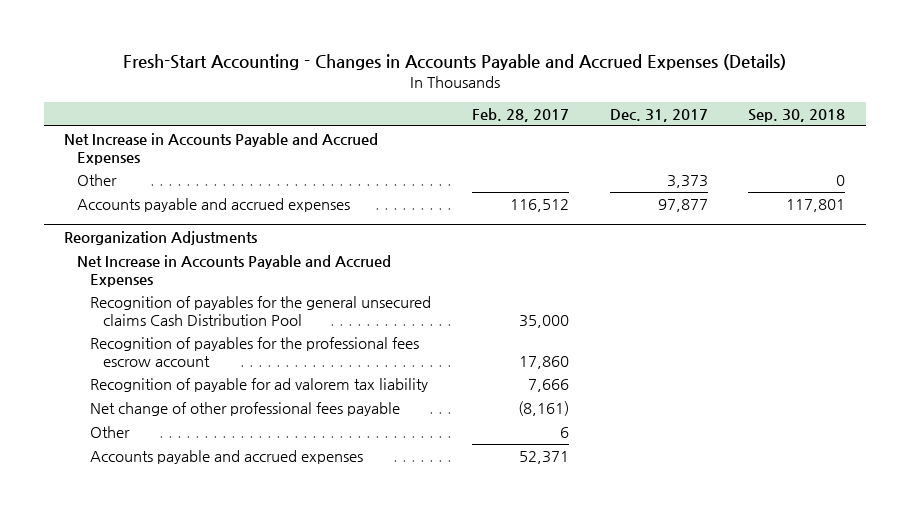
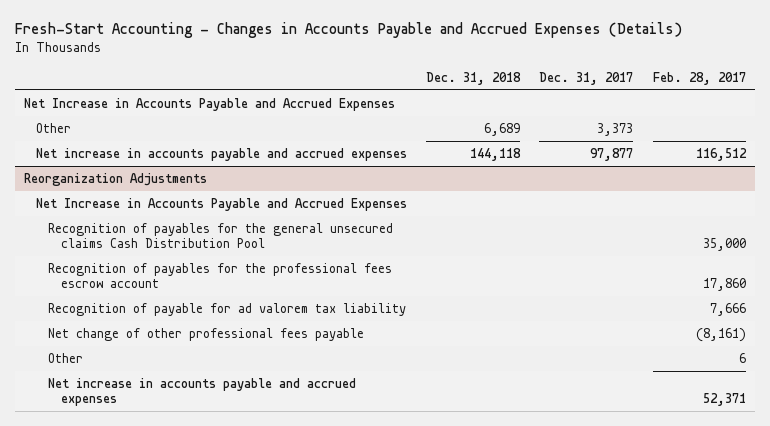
- | Feb. 28, 2017 | Dec. 31, 2017 | Sep. 30, 2018
+ | Dec. 31, 2018 | Dec. 31, 2017 | Feb. 28, 2017
- Accounts payable and accrued expenses | 116,512 | 97,877 | 117,801
+ Net increase in accounts payable and accrued expenses | 144,118 | 97,877 | 116,512
@ Reorganization Adjustments
- Accounts payable and accrued expenses | 52,371 | |
+ Net increase in accounts payable and accrued expenses | | | 52,371

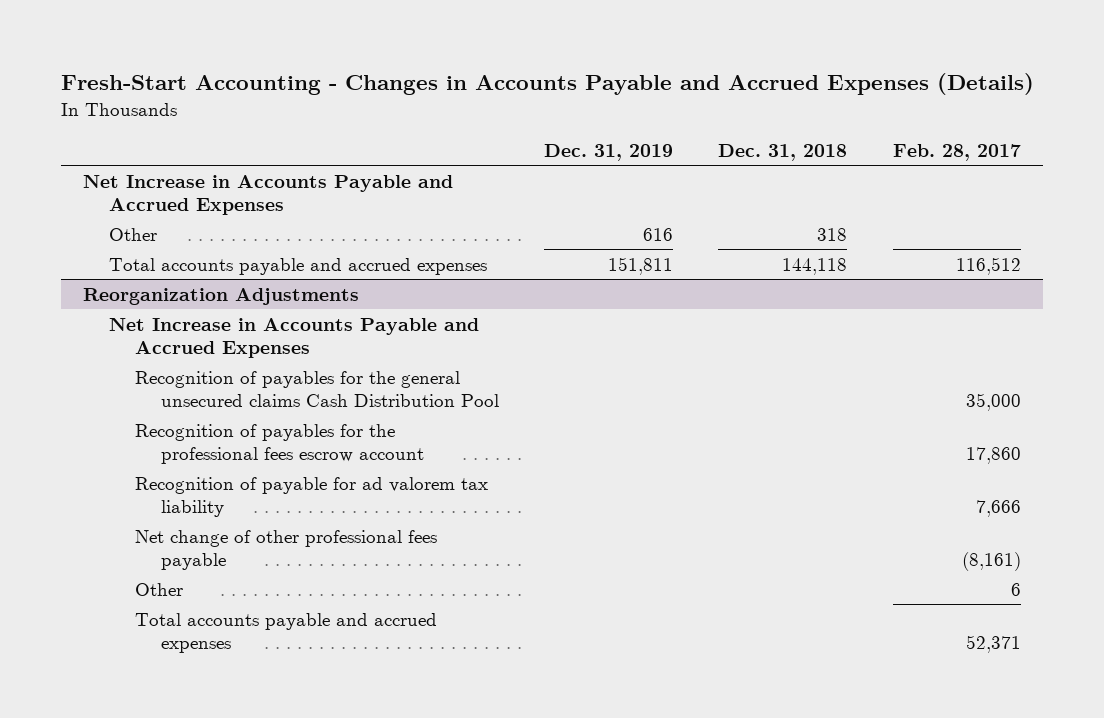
- | Dec. 31, 2018 | Dec. 31, 2017 | Feb. 28, 2017
+ | Dec. 31, 2019 | Dec. 31, 2018 | Feb. 28, 2017
- Other | 6,689 | 3,373 |
- Net increase in accounts payable and accrued expenses | 144,118 | 97,877 | 116,512
+ Other | 616 | 318 |
+ Total accounts payable and accrued expenses | 151,811 | 144,118 | 116,512
@ Reorganization Adjustments
- Net increase in accounts payable and accrued expenses | | | 52,371
+ Total accounts payable and accrued expenses | | | 52,371

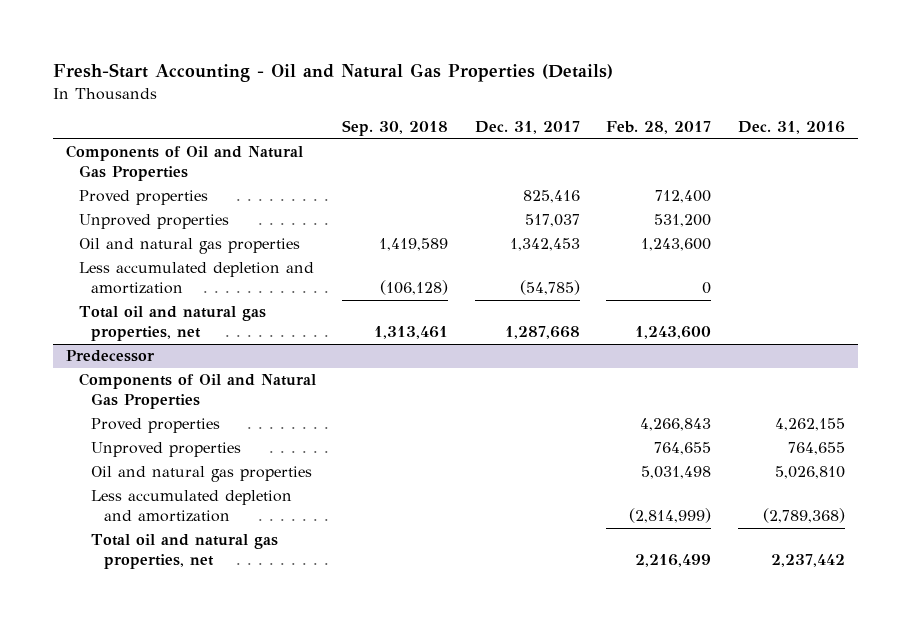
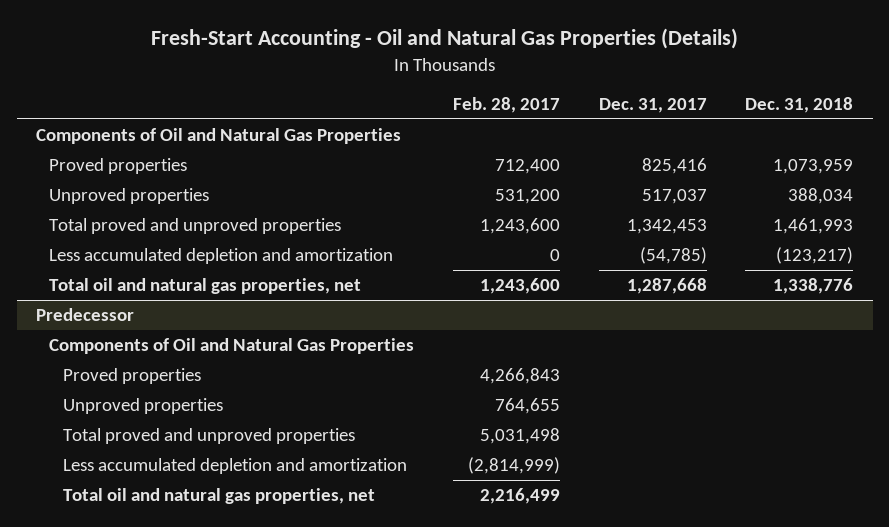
- | Sep. 30, 2018 | Dec. 31, 2017 | Feb. 28, 2017 | Dec. 31, 2016
+ | Feb. 28, 2017 | Dec. 31, 2017 | Dec. 31, 2018
- Oil and natural gas properties | 1,419,589 | 1,342,453 | 1,243,600 |
+ Total proved and unproved properties | 1,243,600 | 1,342,453 | 1,461,993
@ Predecessor
- Oil and natural gas properties | | | 5,031,498 | 5,026,810
+ Total proved and unproved properties | 5,031,498 | |

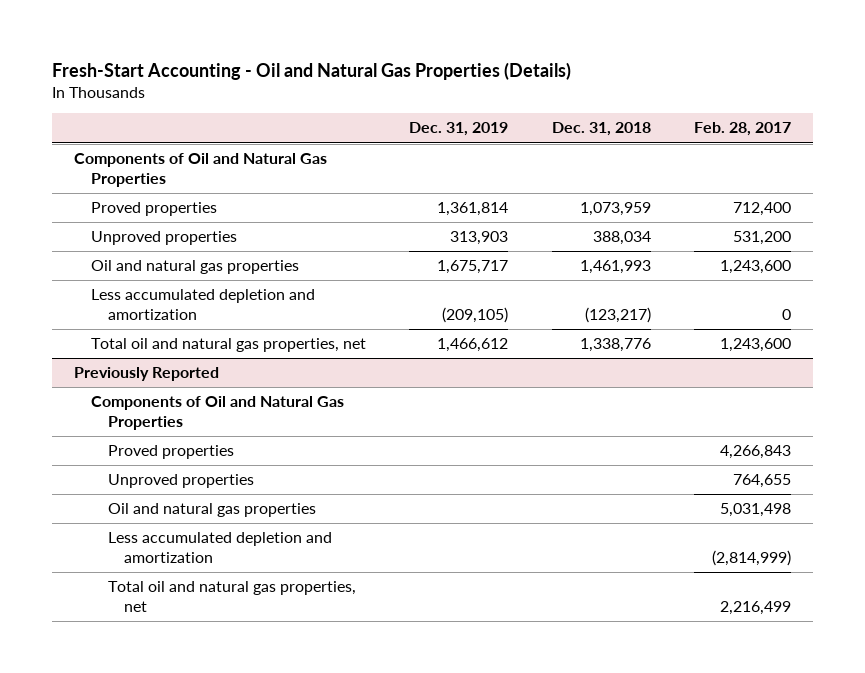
- | Feb. 28, 2017 | Dec. 31, 2017 | Dec. 31, 2018
+ | Dec. 31, 2019 | Dec. 31, 2018 | Feb. 28, 2017
- Total proved and unproved properties | 1,243,600 | 1,342,453 | 1,461,993
+ Oil and natural gas properties | 1,675,717 | 1,461,993 | 1,243,600
- Predecessor
+ Previously Reported
- Total proved and unproved properties | 5,031,498 | |
+ Oil and natural gas properties | | | 5,031,498

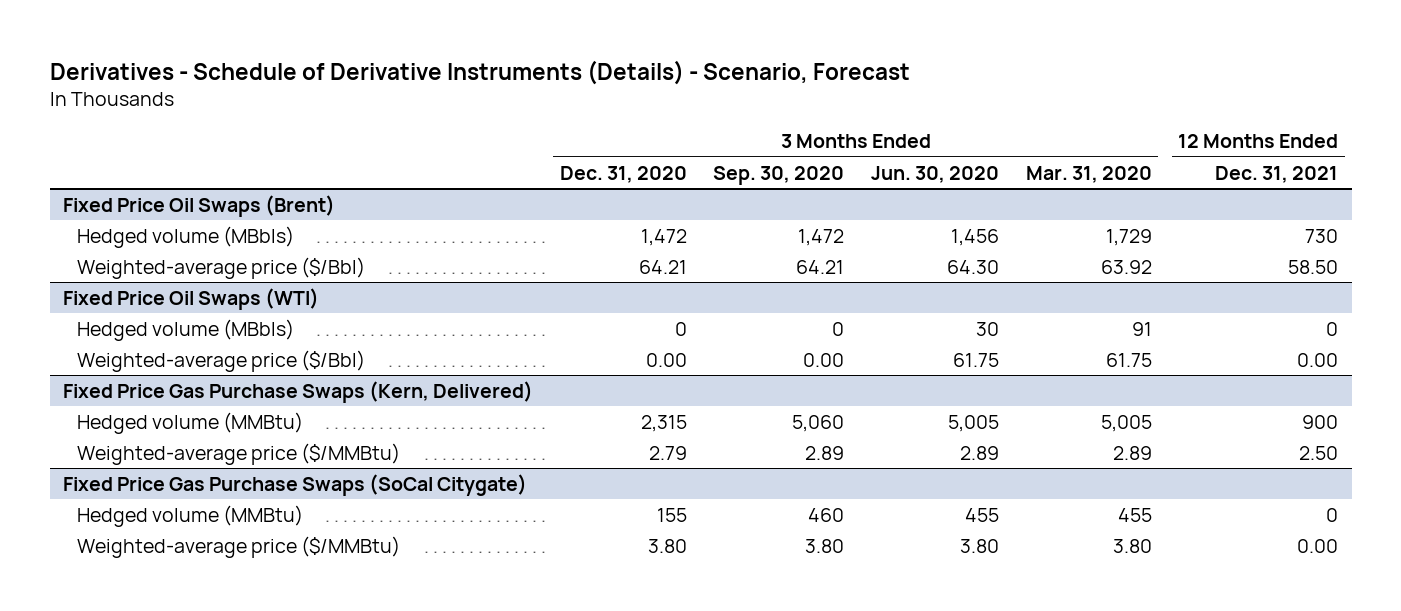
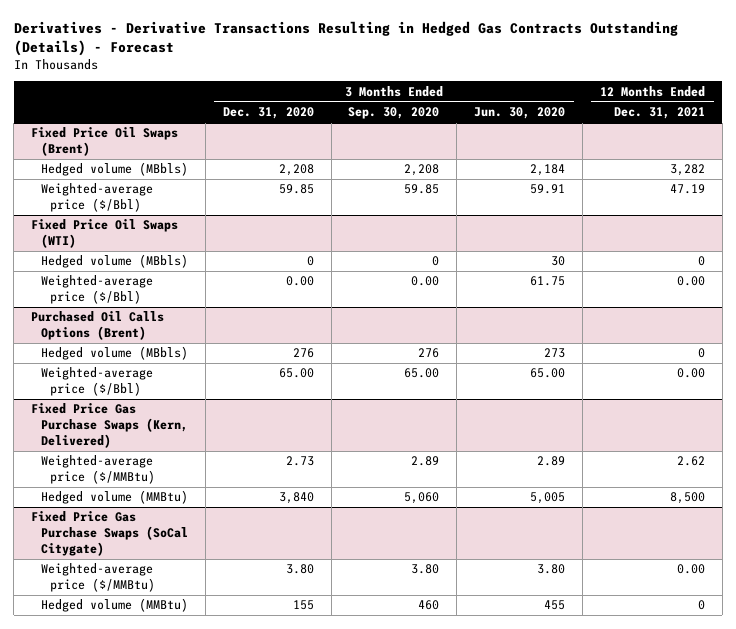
- Derivatives - Schedule of Derivative Instruments (Details) - Scenario, Forecast
+ Derivatives - Derivative Transactions Resulting in Hedged Gas Contracts Outstanding (Details) - Forecast
- | 3 Months Ended Dec. 31, 2020 | 3 Months Ended Sep. 30, 2020 | 3 Months Ended Jun. 30, 2020 | 3 Months Ended Mar. 31, 2020 | 12 Months Ended Dec. 31, 2021
+ | 3 Months Ended Dec. 31, 2020 | 3 Months Ended Sep. 30, 2020 | 3 Months Ended Jun. 30, 2020 | 12 Months Ended Dec. 31, 2021
@ Fixed Price Oil Swaps (Brent)
- Hedged volume (MBbls) | 1,472 | 1,472 | 1,456 | 1,729 | 730
- Weighted-average price ($/Bbl) | 64.21 | 64.21 | 64.30 | 63.92 | 58.50
+ Hedged volume (MBbls) | 2,208 | 2,208 | 2,184 | 3,282
+ Weighted-average price ($/Bbl) | 59.85 | 59.85 | 59.91 | 47.19
+ Purchased Oil Calls Options (Brent)
+ Hedged volume (MBbls) | 276 | 276 | 273 | 0
+ Weighted-average price ($/Bbl) | 65.00 | 65.00 | 65.00 | 0.00
@ Fixed Price Gas Purchase Swaps (Kern, Delivered)
- Hedged volume (MMBtu) | 2,315 | 5,060 | 5,005 | 5,005 | 900
- Weighted-average price ($/MMBtu) | 2.79 | 2.89 | 2.89 | 2.89 | 2.50
+ Weighted-average price ($/MMBtu) | 2.73 | 2.89 | 2.89 | 2.62
+ Hedged volume (MMBtu) | 3,840 | 5,060 | 5,005 | 8,500
@ Fixed Price Gas Purchase Swaps (SoCal Citygate)
moved down: Hedged volume (MMBtu) | 155 | 460 | 455 | 0

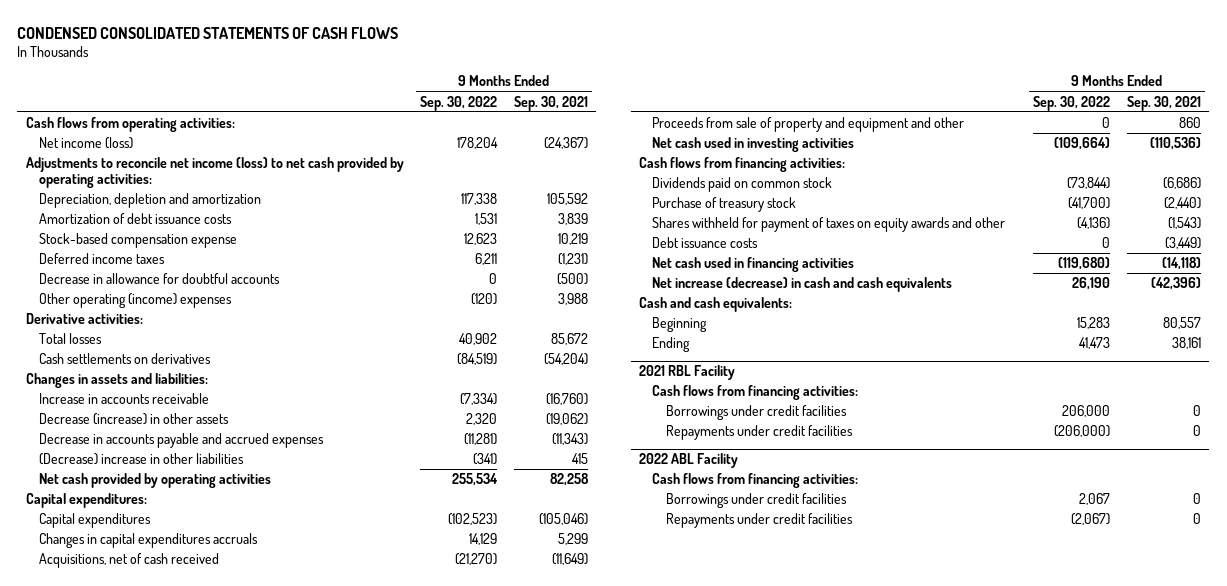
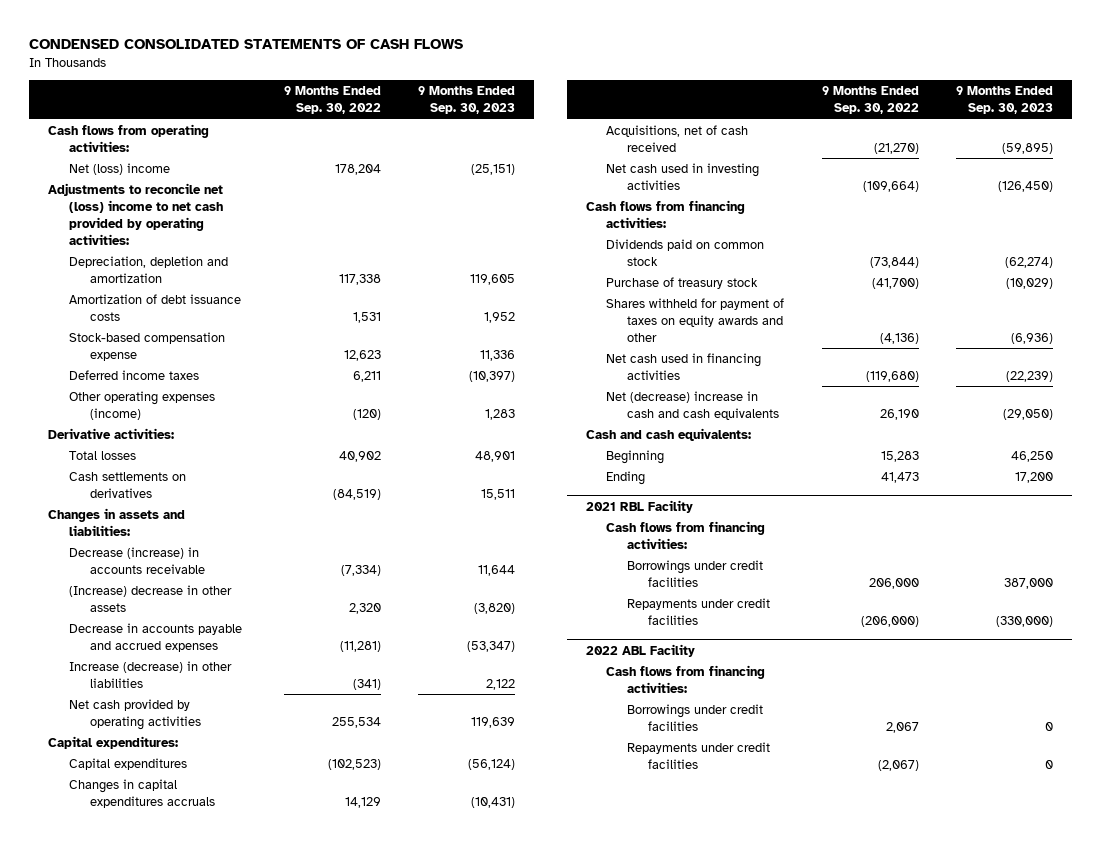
- | 9 Months Ended Sep. 30, 2022 | 9 Months Ended Sep. 30, 2021
+ | 9 Months Ended Sep. 30, 2022 | 9 Months Ended Sep. 30, 2023
- Net income (loss) | 178,204 | (24,367)
- Adjustments to reconcile net income (loss) to net cash provided by operating activities:
+ Net (loss) income | 178,204 | (25,151)
+ Adjustments to reconcile net (loss) income to net cash provided by operating activities:
- Decrease in allowance for doubtful accounts | 0 | (500)
- Other operating (income) expenses | (120) | 3,988
+ Other operating expenses (income) | (120) | 1,283
- Increase in accounts receivable | (7,334) | (16,760)
- Decrease (increase) in other assets | 2,320 | (19,062)
+ Decrease (increase) in accounts receivable | (7,334) | 11,644
+ (Increase) decrease in other assets | 2,320 | (3,820)
- (Decrease) increase in other liabilities | (341) | 415
+ Increase (decrease) in other liabilities | (341) | 2,122
- Proceeds from sale of property and equipment and other | 0 | 860
- Debt issuance costs | 0 | (3,449)
- Net increase (decrease) in cash and cash equivalents | 26,190 | (42,396)
+ Net (decrease) increase in cash and cash equivalents | 26,190 | (29,050)

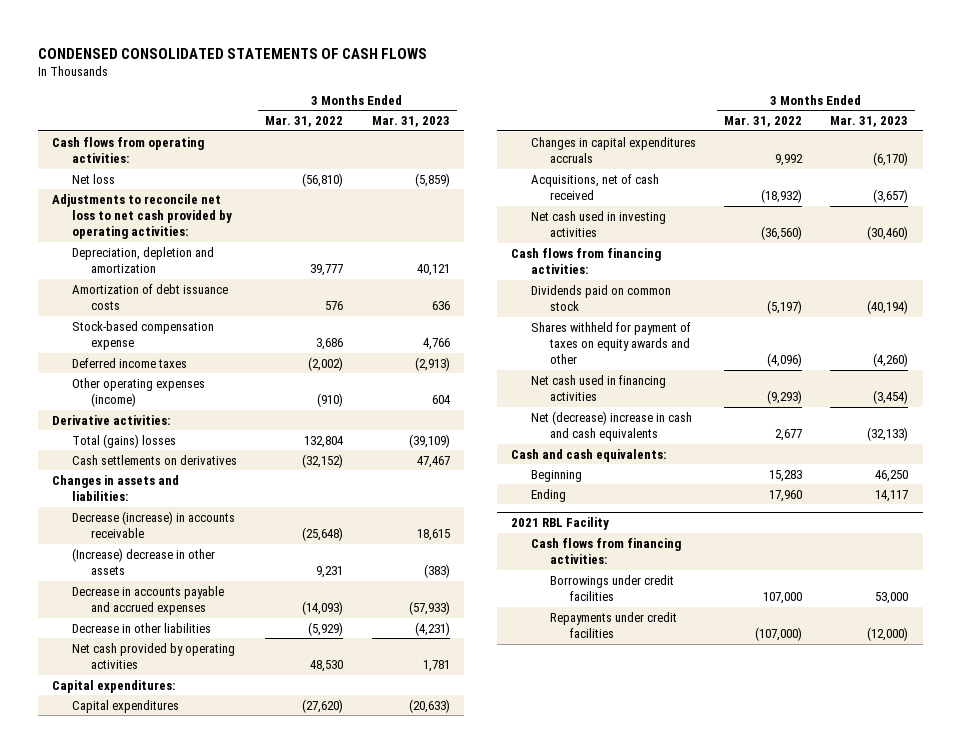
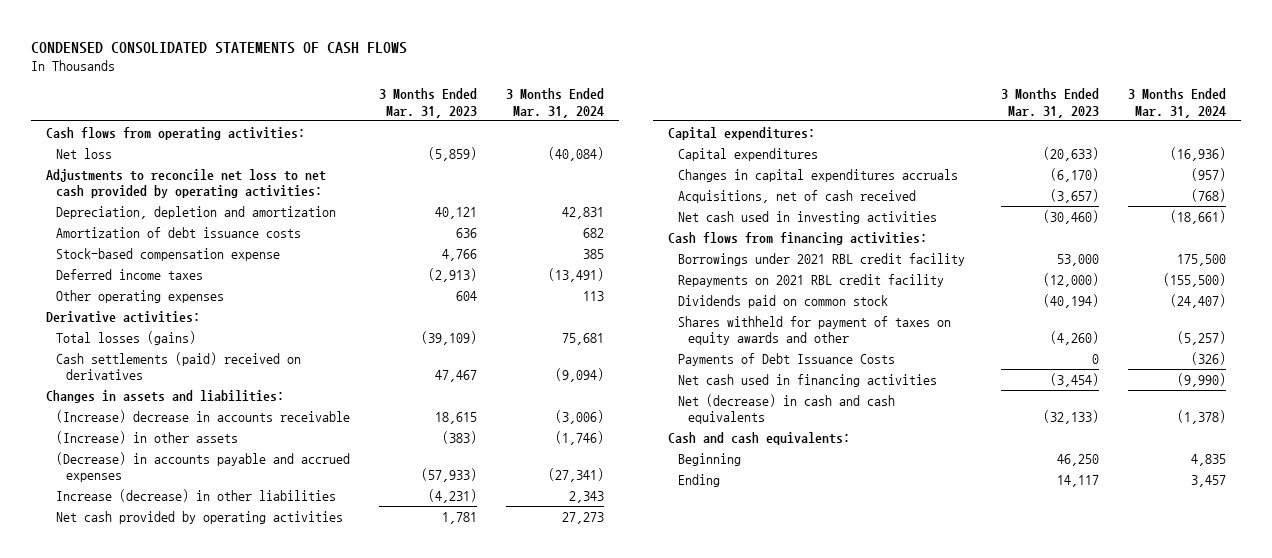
- | 3 Months Ended Mar. 31, 2022 | 3 Months Ended Mar. 31, 2023
+ | 3 Months Ended Mar. 31, 2023 | 3 Months Ended Mar. 31, 2024
- Other operating expenses (income) | (910) | 604
+ Other operating expenses | 604 | 113
- Total (gains) losses | 132,804 | (39,109)
- Cash settlements on derivatives | (32,152) | 47,467
+ Total losses (gains) | (39,109) | 75,681
+ Cash settlements (paid) received on derivatives | 47,467 | (9,094)
- Decrease (increase) in accounts receivable | (25,648) | 18,615
- (Increase) decrease in other assets | 9,231 | (383)
- Decrease in accounts payable and accrued expenses | (14,093) | (57,933)
- Decrease in other liabilities | (5,929) | (4,231)
+ (Increase) decrease in accounts receivable | 18,615 | (3,006)
+ (Increase) in other assets | (383) | (1,746)
+ (Decrease) in accounts payable and accrued expenses | (57,933) | (27,341)
+ Increase (decrease) in other liabilities | (4,231) | 2,343
+ Borrowings under 2021 RBL credit facility | 53,000 | 175,500
+ Repayments on 2021 RBL credit facility | (12,000) | (155,500)
+ Payments of Debt Issuance Costs | 0 | (326)
- Net (decrease) increase in cash and cash equivalents | 2,677 | (32,133)
+ Net (decrease) in cash and cash equivalents | (32,133) | (1,378)
- 2021 RBL Facility
- Cash flows from financing activities:
- Borrowings under credit facilities | 107,000 | 53,000
- Repayments under credit facilities | (107,000) | (12,000)

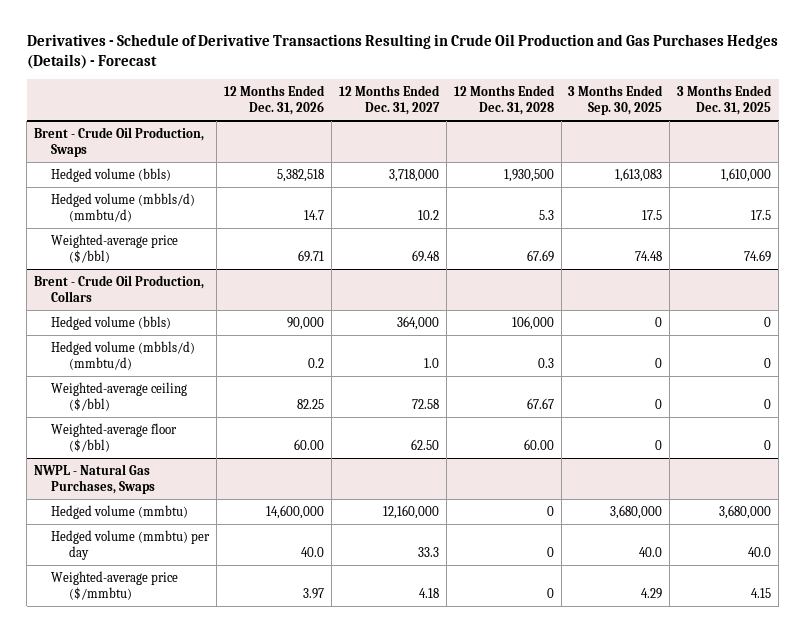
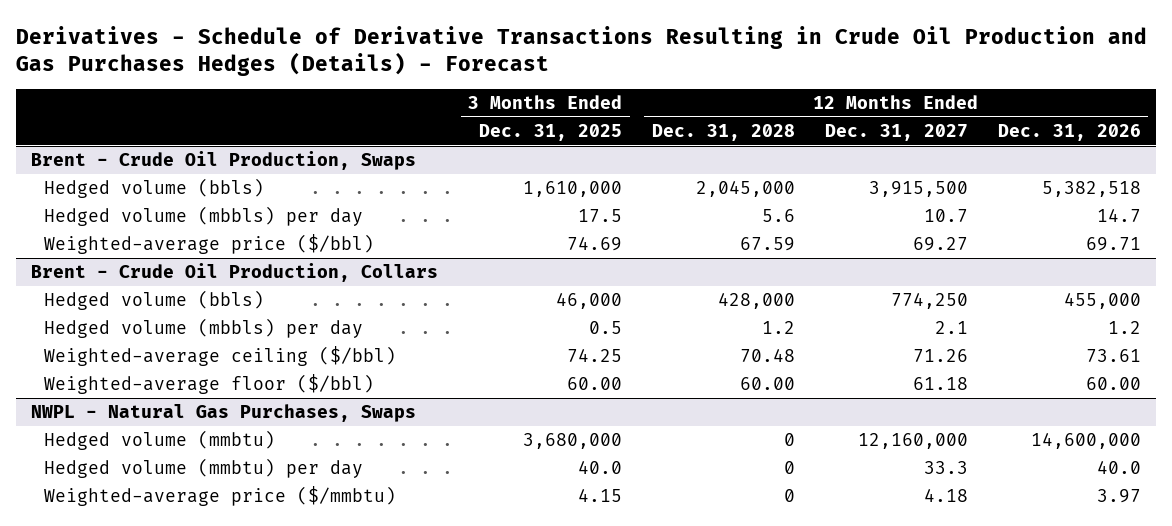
- | 12 Months Ended Dec. 31, 2026 | 12 Months Ended Dec. 31, 2027 | 12 Months Ended Dec. 31, 2028 | 3 Months Ended Sep. 30, 2025 | 3 Months Ended Dec. 31, 2025
+ | 3 Months Ended Dec. 31, 2025 | 12 Months Ended Dec. 31, 2028 | 12 Months Ended Dec. 31, 2027 | 12 Months Ended Dec. 31, 2026
@ Brent - Crude Oil Production, Swaps
- Hedged volume (bbls) | 5,382,518 | 3,718,000 | 1,930,500 | 1,613,083 | 1,610,000
- Hedged volume (mbbls/d) (mmbtu/d) | 14.7 | 10.2 | 5.3 | 17.5 | 17.5
- Weighted-average price ($/bbl) | 69.71 | 69.48 | 67.69 | 74.48 | 74.69
+ Hedged volume (bbls) | 1,610,000 | 2,045,000 | 3,915,500 | 5,382,518
+ Hedged volume (mbbls) per day | 17.5 | 5.6 | 10.7 | 14.7
+ Weighted-average price ($/bbl) | 74.69 | 67.59 | 69.27 | 69.71
@ Brent - Crude Oil Production, Collars
- Hedged volume (bbls) | 90,000 | 364,000 | 106,000 | 0 | 0
- Hedged volume (mbbls/d) (mmbtu/d) | 0.2 | 1.0 | 0.3 | 0 | 0
- Weighted-average ceiling ($/bbl) | 82.25 | 72.58 | 67.67 | 0 | 0
- Weighted-average floor ($/bbl) | 60.00 | 62.50 | 60.00 | 0 | 0
+ Hedged volume (bbls) | 46,000 | 428,000 | 774,250 | 455,000
+ Hedged volume (mbbls) per day | 0.5 | 1.2 | 2.1 | 1.2
+ Weighted-average ceiling ($/bbl) | 74.25 | 70.48 | 71.26 | 73.61
+ Weighted-average floor ($/bbl) | 60.00 | 60.00 | 61.18 | 60.00

